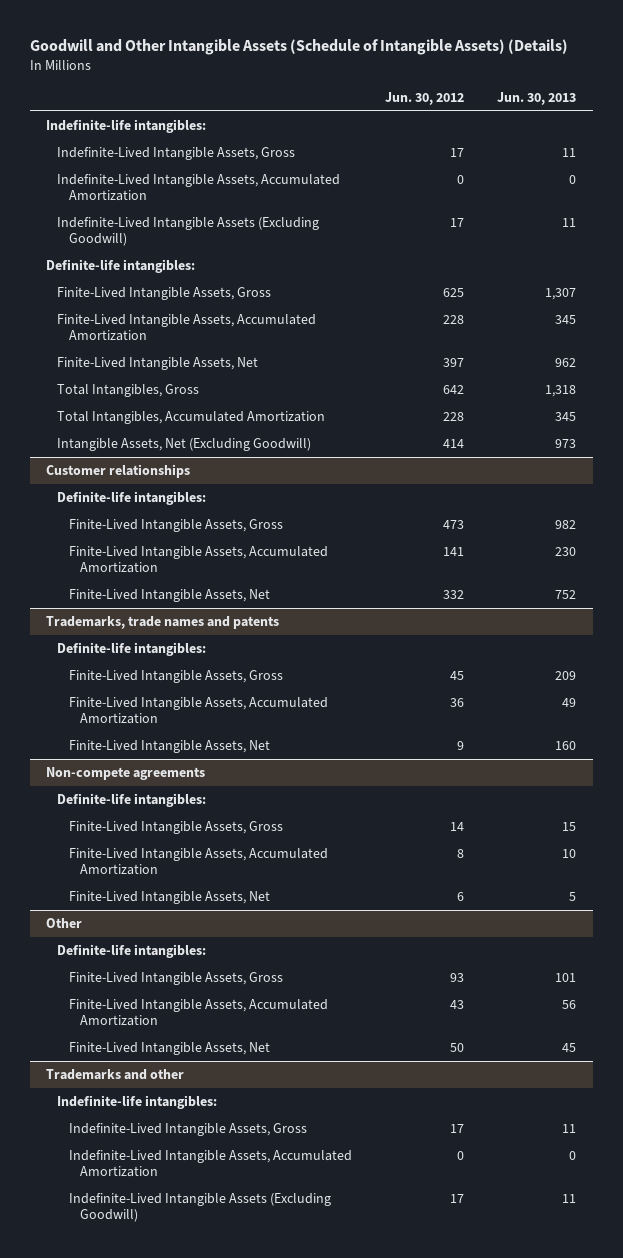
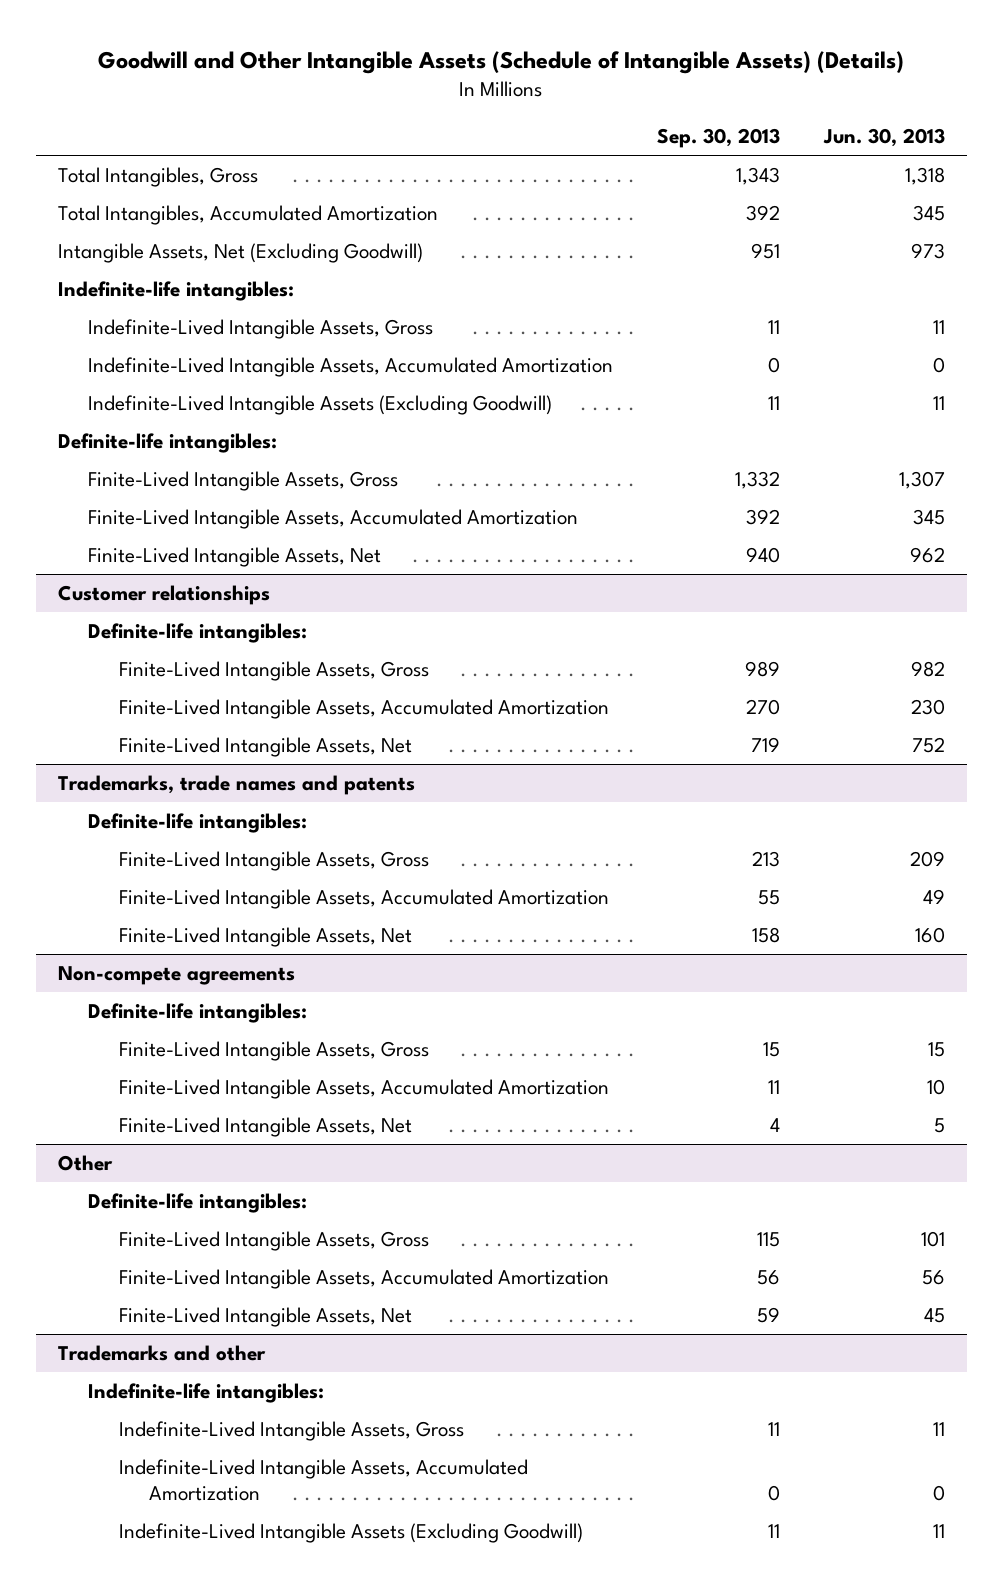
- | Jun. 30, 2012 | Jun. 30, 2013
+ | Sep. 30, 2013 | Jun. 30, 2013
moved up: Total Intangibles, Gross | 1,343 | 1,318
moved up: Total Intangibles, Accumulated Amortization | 392 | 345
moved up: Intangible Assets, Net (Excluding Goodwill) | 951 | 973

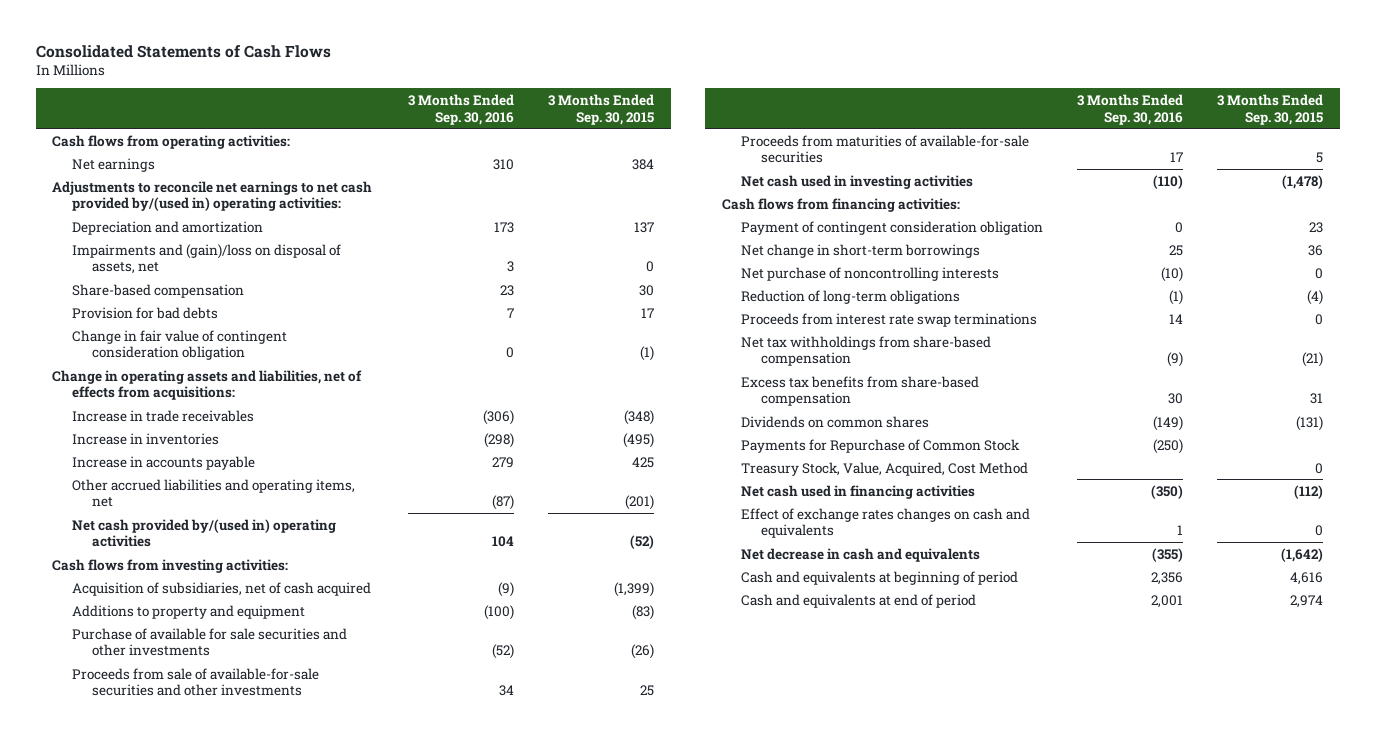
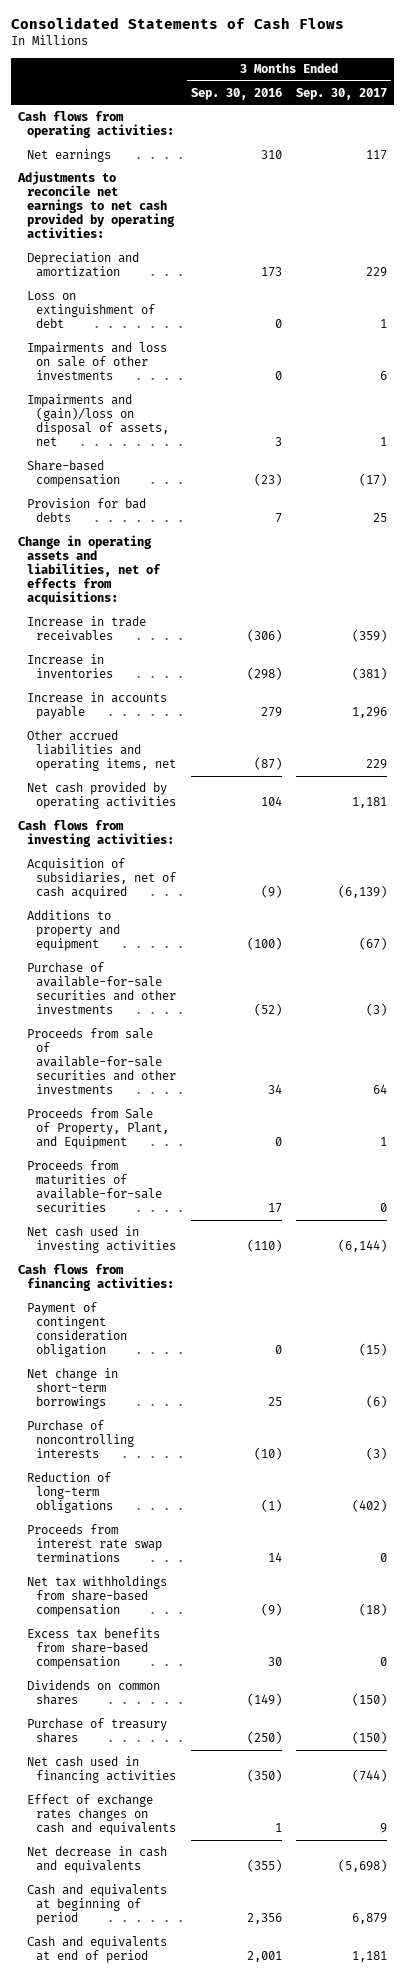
- | 3 Months Ended Sep. 30, 2016 | 3 Months Ended Sep. 30, 2015
+ | 3 Months Ended Sep. 30, 2016 | 3 Months Ended Sep. 30, 2017
- Adjustments to reconcile net earnings to net cash provided by/(used in) operating activities:
+ Adjustments to reconcile net earnings to net cash provided by operating activities:
+ Loss on extinguishment of debt | 0 | 1
+ Impairments and loss on sale of other investments | 0 | 6
- Share-based compensation | 23 | 30
+ Share-based compensation | (23) | (17)
- Change in fair value of contingent consideration obligation | 0 | (1)
- Net cash provided by/(used in) operating activities | 104 | (52)
+ Net cash provided by operating activities | 104 | 1,181
- Purchase of available for sale securities and other investments | (52) | (26)
+ Purchase of available-for-sale securities and other investments | (52) | (3)
+ Proceeds from Sale of Property, Plant, and Equipment | 0 | 1
- Net purchase of noncontrolling interests | (10) | 0
+ Purchase of noncontrolling interests | (10) | (3)
- Payments for Repurchase of Common Stock | (250) |
- Treasury Stock, Value, Acquired, Cost Method | | 0
+ Purchase of treasury shares | (250) | (150)

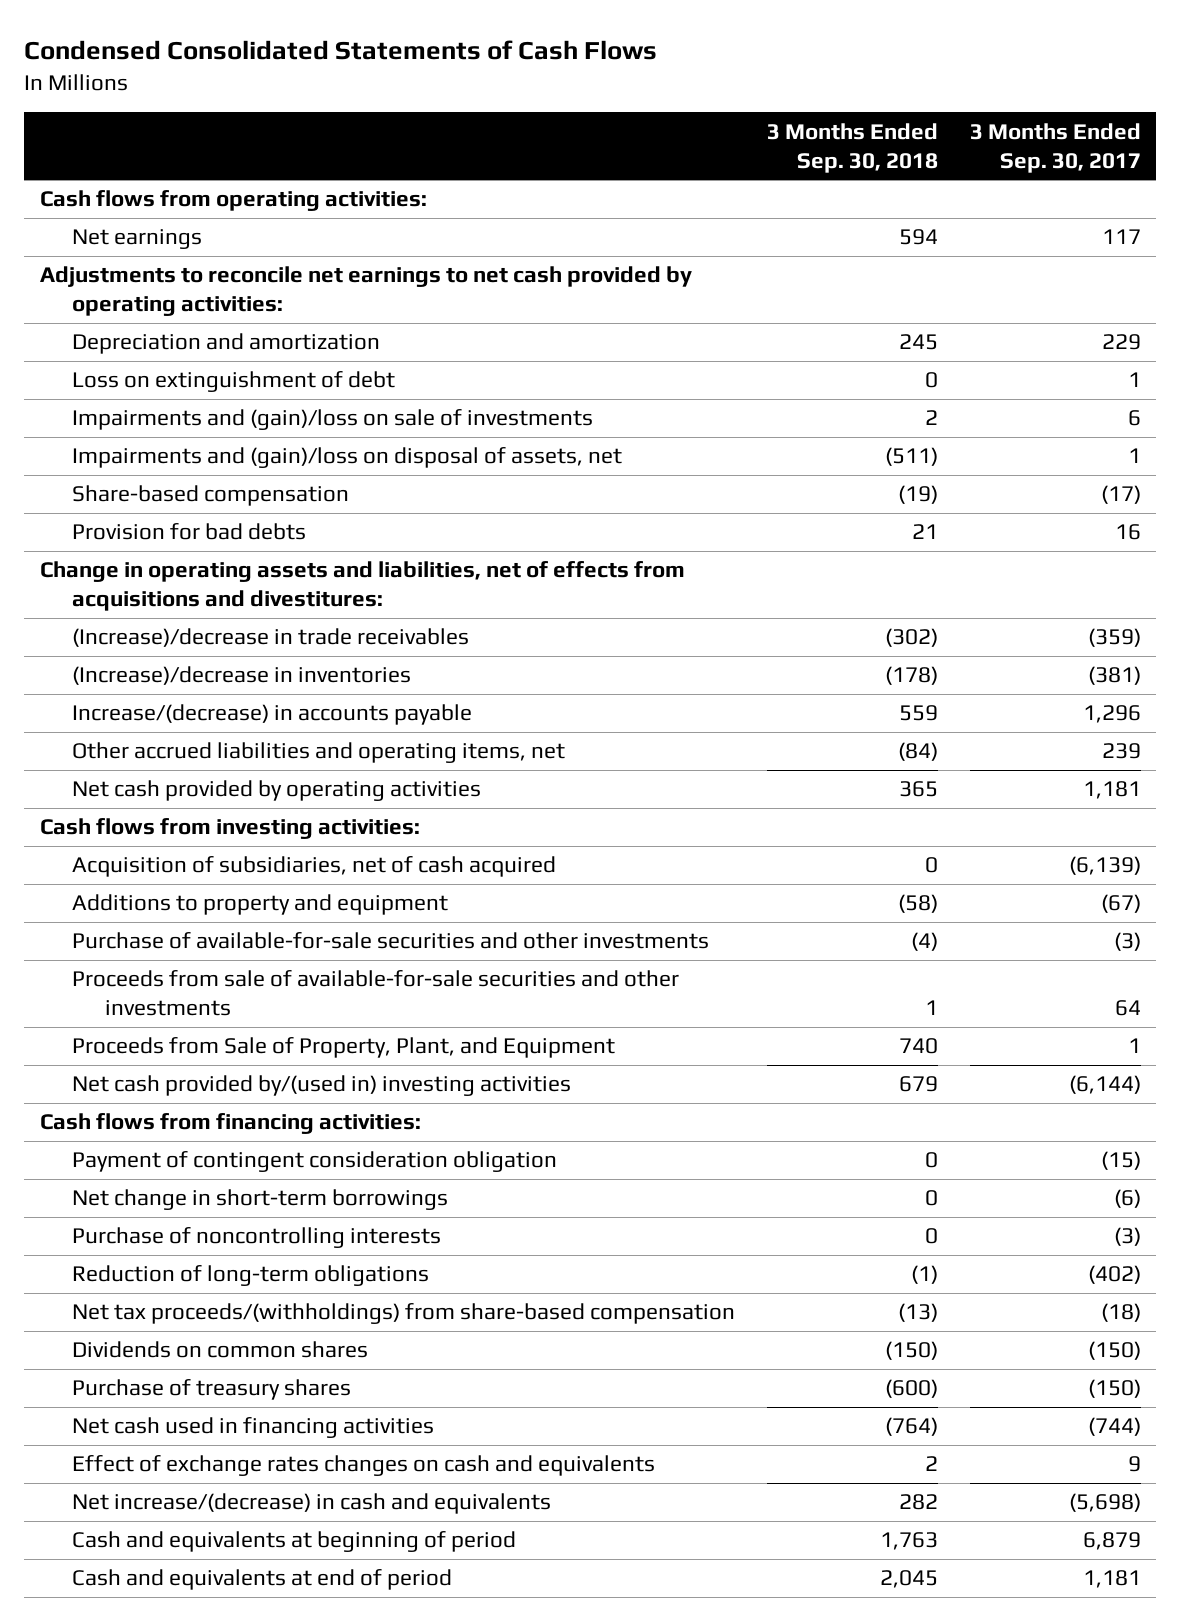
- Consolidated Statements of Cash Flows
+ Condensed Consolidated Statements of Cash Flows
- | 3 Months Ended Sep. 30, 2016 | 3 Months Ended Sep. 30, 2017
+ | 3 Months Ended Sep. 30, 2018 | 3 Months Ended Sep. 30, 2017
- Impairments and loss on sale of other investments | 0 | 6
+ Impairments and (gain)/loss on sale of investments | 2 | 6
- Provision for bad debts | 7 | 25
- Change in operating assets and liabilities, net of effects from acquisitions:
- Increase in trade receivables | (306) | (359)
- Increase in inventories | (298) | (381)
- Increase in accounts payable | 279 | 1,296
- Other accrued liabilities and operating items, net | (87) | 229
+ Provision for bad debts | 21 | 16
+ Change in operating assets and liabilities, net of effects from acquisitions and divestitures:
+ (Increase)/decrease in trade receivables | (302) | (359)
+ (Increase)/decrease in inventories | (178) | (381)
+ Increase/(decrease) in accounts payable | 559 | 1,296
+ Other accrued liabilities and operating items, net | (84) | 239
- Proceeds from maturities of available-for-sale securities | 17 | 0
- Net cash used in investing activities | (110) | (6,144)
+ Net cash provided by/(used in) investing activities | 679 | (6,144)
- Proceeds from interest rate swap terminations | 14 | 0
- Net tax withholdings from share-based compensation | (9) | (18)
- Excess tax benefits from share-based compensation | 30 | 0
+ Net tax proceeds/(withholdings) from share-based compensation | (13) | (18)
- Net decrease in cash and equivalents | (355) | (5,698)
+ Net increase/(decrease) in cash and equivalents | 282 | (5,698)

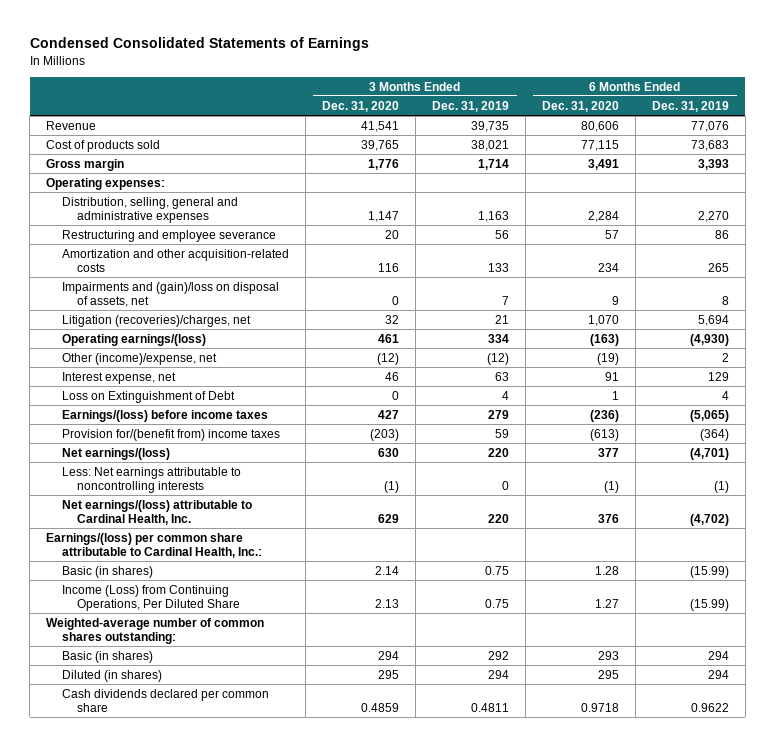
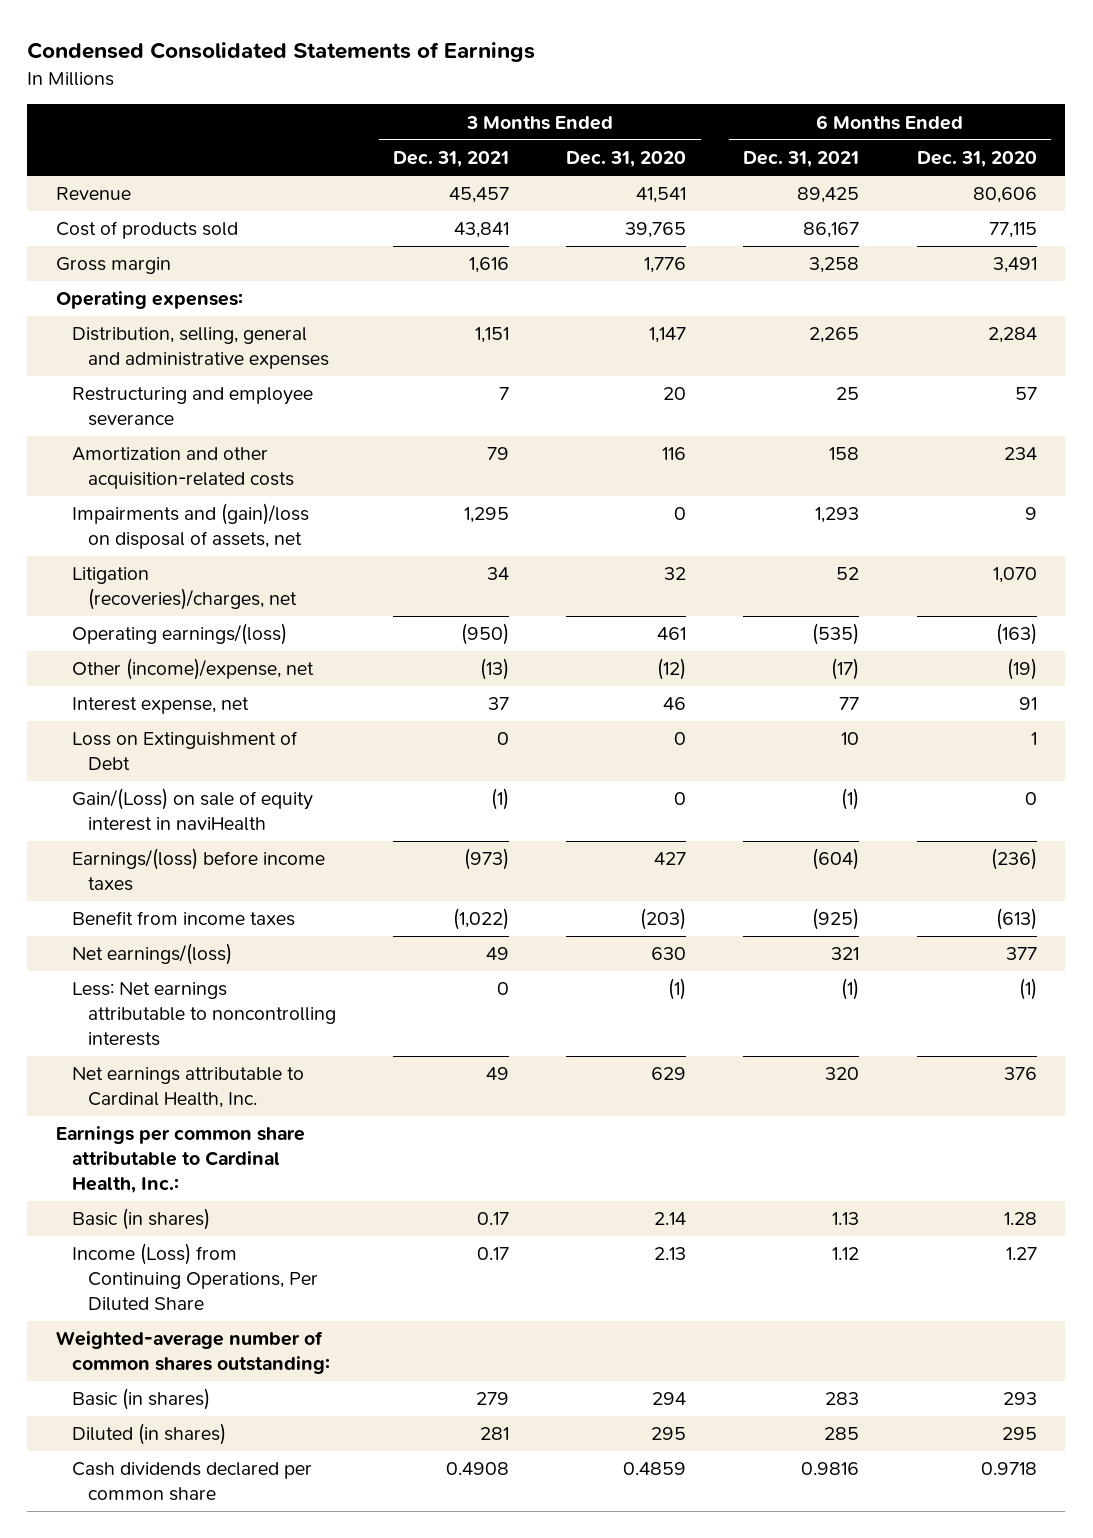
- | 3 Months Ended Dec. 31, 2020 | 3 Months Ended Dec. 31, 2019 | 6 Months Ended Dec. 31, 2020 | 6 Months Ended Dec. 31, 2019
+ | 3 Months Ended Dec. 31, 2021 | 3 Months Ended Dec. 31, 2020 | 6 Months Ended Dec. 31, 2021 | 6 Months Ended Dec. 31, 2020
+ Gain/(Loss) on sale of equity interest in naviHealth | (1) | 0 | (1) | 0
- Provision for/(benefit from) income taxes | (203) | 59 | (613) | (364)
+ Benefit from income taxes | (1,022) | (203) | (925) | (613)
- Net earnings/(loss) attributable to Cardinal Health, Inc. | 629 | 220 | 376 | (4,702)
- Earnings/(loss) per common share attributable to Cardinal Health, Inc.:
+ Net earnings attributable to Cardinal Health, Inc. | 49 | 629 | 320 | 376
+ Earnings per common share attributable to Cardinal Health, Inc.:

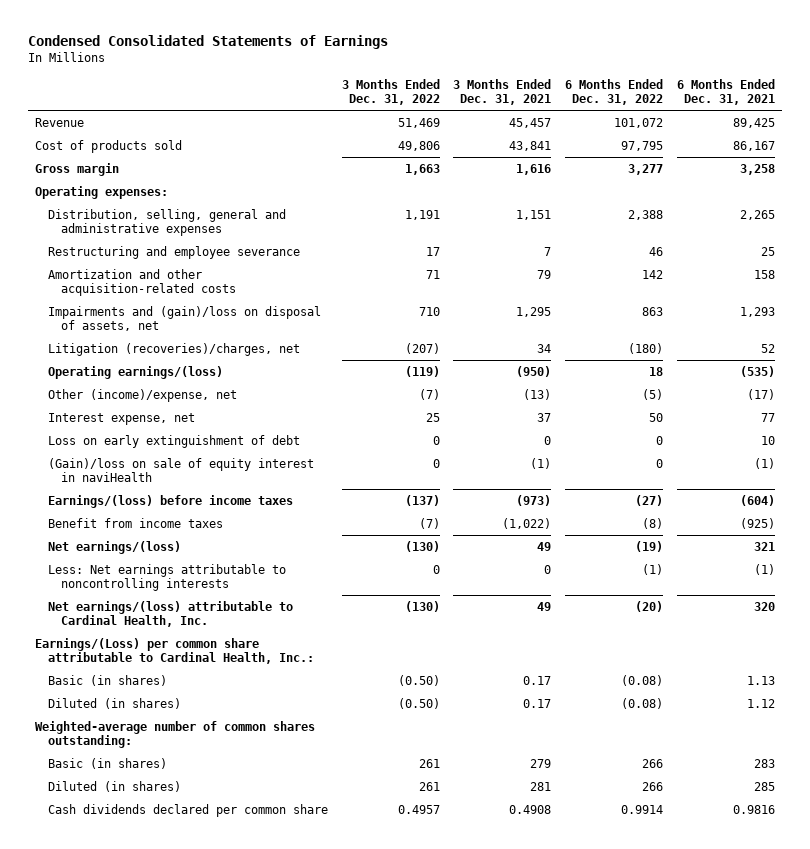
- | 3 Months Ended Dec. 31, 2021 | 3 Months Ended Dec. 31, 2020 | 6 Months Ended Dec. 31, 2021 | 6 Months Ended Dec. 31, 2020
+ | 3 Months Ended Dec. 31, 2022 | 3 Months Ended Dec. 31, 2021 | 6 Months Ended Dec. 31, 2022 | 6 Months Ended Dec. 31, 2021
- Loss on Extinguishment of Debt | 0 | 0 | 10 | 1
- Gain/(Loss) on sale of equity interest in naviHealth | (1) | 0 | (1) | 0
+ Loss on early extinguishment of debt | 0 | 0 | 0 | 10
+ (Gain)/loss on sale of equity interest in naviHealth | 0 | (1) | 0 | (1)
- Net earnings attributable to Cardinal Health, Inc. | 49 | 629 | 320 | 376
- Earnings per common share attributable to Cardinal Health, Inc.:
+ Net earnings/(loss) attributable to Cardinal Health, Inc. | (130) | 49 | (20) | 320
+ Earnings/(Loss) per common share attributable to Cardinal Health, Inc.:
- Income (Loss) from Continuing Operations, Per Diluted Share | 0.17 | 2.13 | 1.12 | 1.27
+ Diluted (in shares) | (0.50) | 0.17 | (0.08) | 1.12

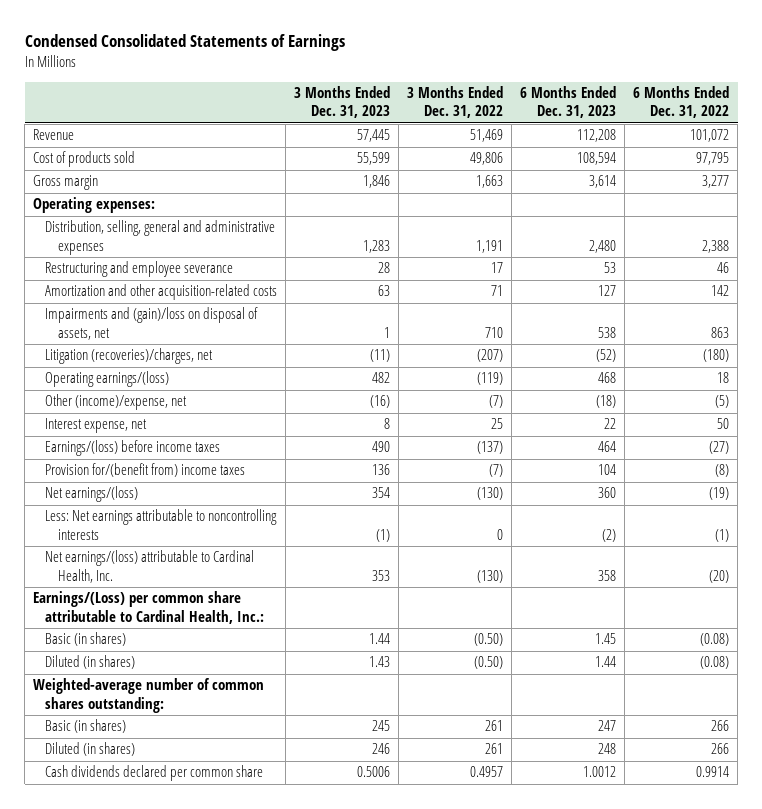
- | 3 Months Ended Dec. 31, 2022 | 3 Months Ended Dec. 31, 2021 | 6 Months Ended Dec. 31, 2022 | 6 Months Ended Dec. 31, 2021
+ | 3 Months Ended Dec. 31, 2023 | 3 Months Ended Dec. 31, 2022 | 6 Months Ended Dec. 31, 2023 | 6 Months Ended Dec. 31, 2022
- Loss on early extinguishment of debt | 0 | 0 | 0 | 10
- (Gain)/loss on sale of equity interest in naviHealth | 0 | (1) | 0 | (1)
- Benefit from income taxes | (7) | (1,022) | (8) | (925)
+ Provision for/(benefit from) income taxes | 136 | (7) | 104 | (8)

